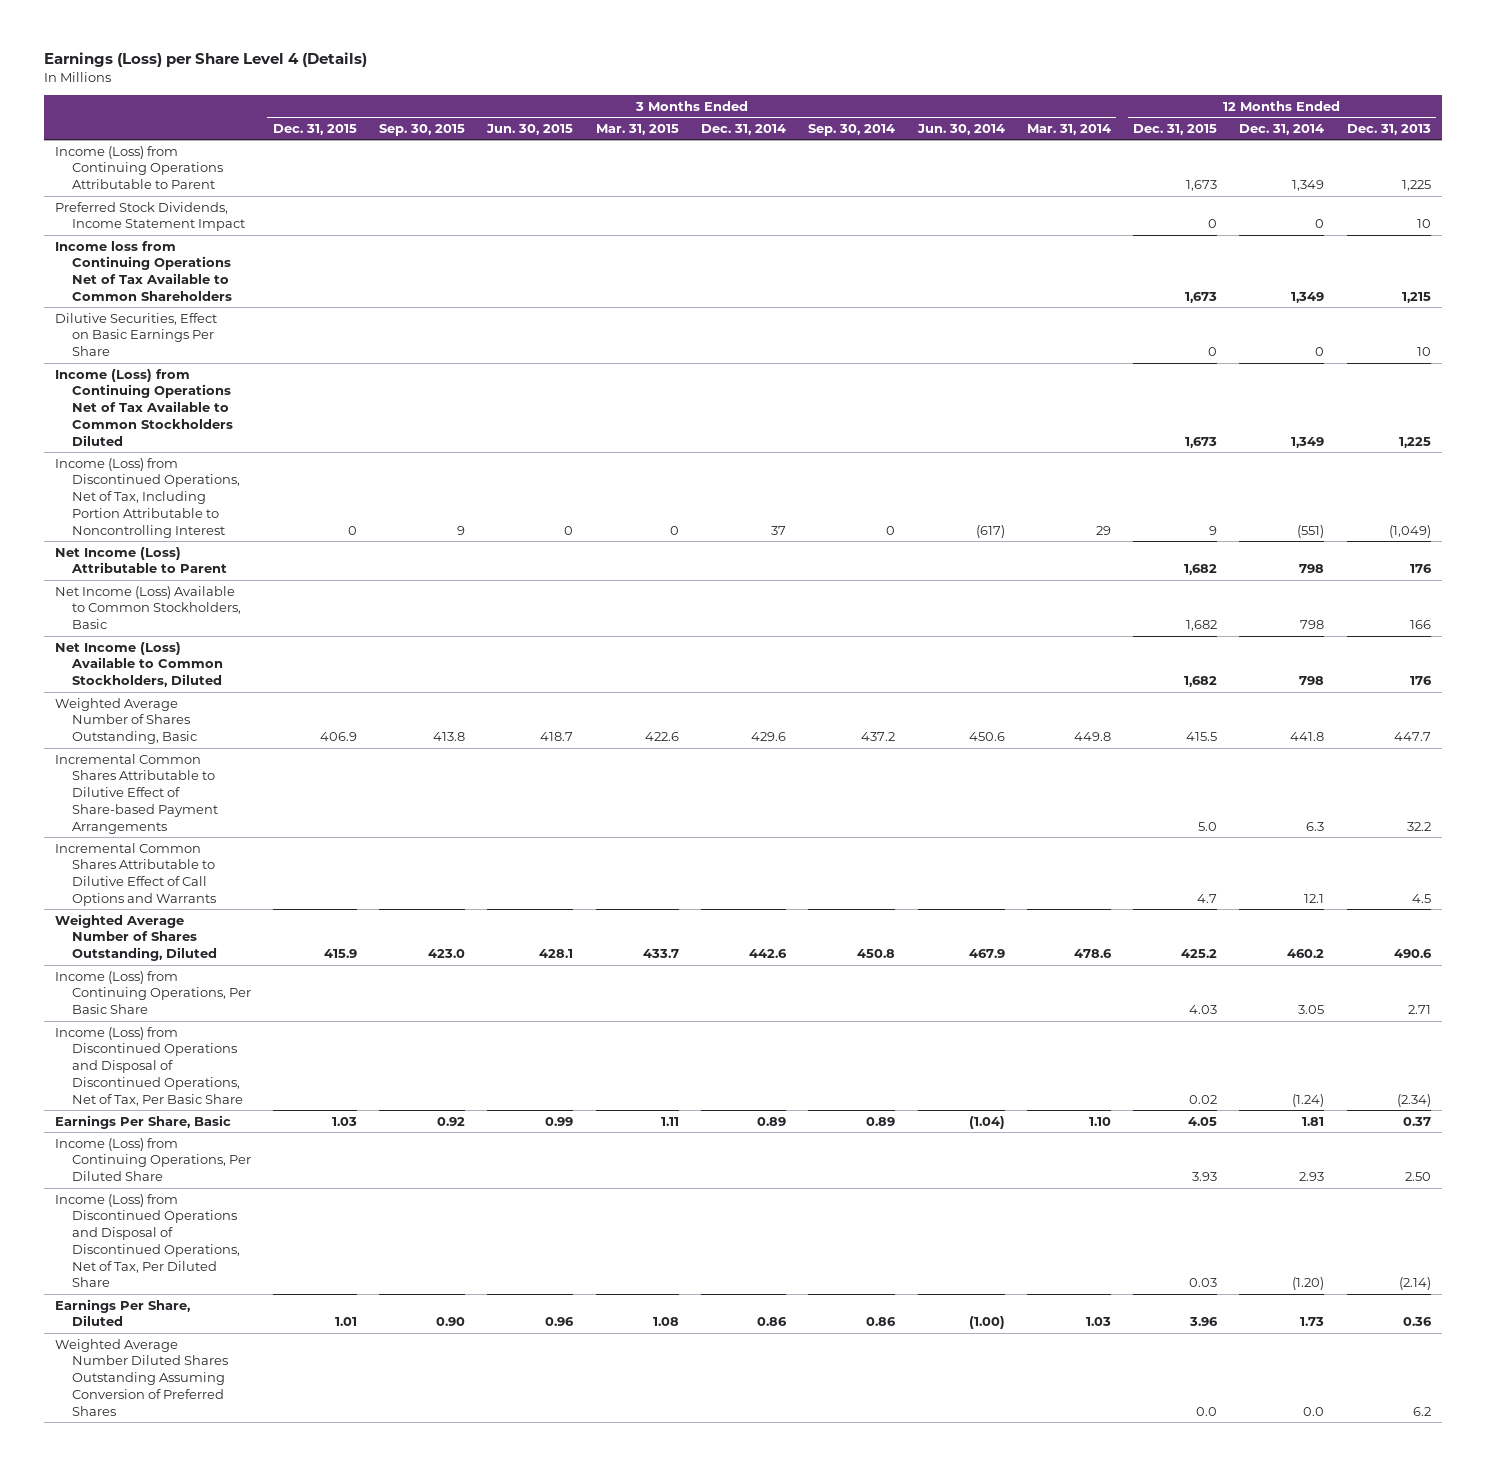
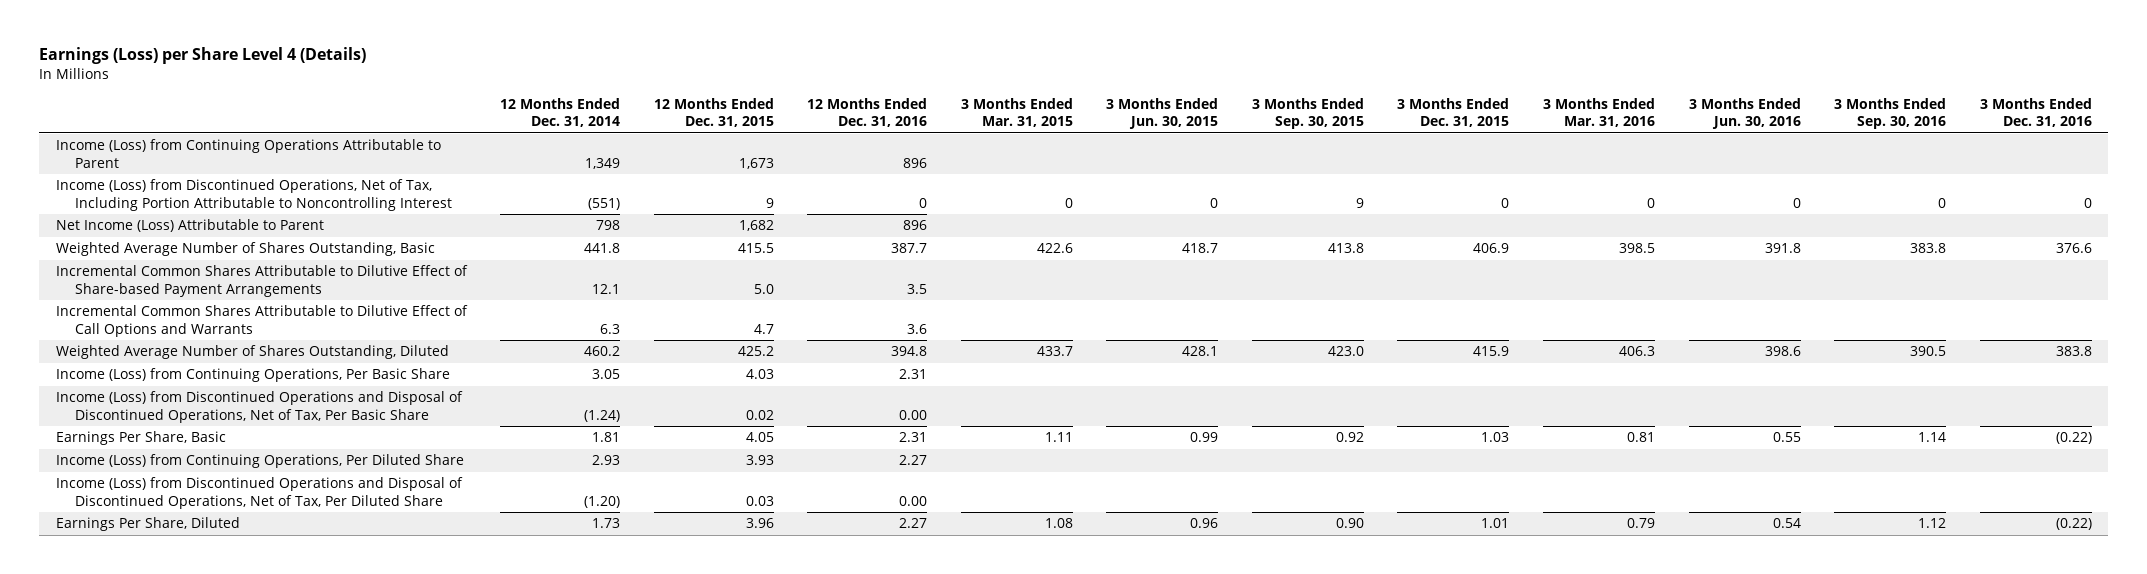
- | 3 Months Ended Dec. 31, 2015 | 3 Months Ended Sep. 30, 2015 | 3 Months Ended Jun. 30, 2015 | 3 Months Ended Mar. 31, 2015 | 3 Months Ended Dec. 31, 2014 | 3 Months Ended Sep. 30, 2014 | 3 Months Ended Jun. 30, 2014 | 3 Months Ended Mar. 31, 2014 | 12 Months Ended Dec. 31, 2015 | 12 Months Ended Dec. 31, 2014 | 12 Months Ended Dec. 31, 2013
+ | 12 Months Ended Dec. 31, 2014 | 12 Months Ended Dec. 31, 2015 | 12 Months Ended Dec. 31, 2016 | 3 Months Ended Mar. 31, 2015 | 3 Months Ended Jun. 30, 2015 | 3 Months Ended Sep. 30, 2015 | 3 Months Ended Dec. 31, 2015 | 3 Months Ended Mar. 31, 2016 | 3 Months Ended Jun. 30, 2016 | 3 Months Ended Sep. 30, 2016 | 3 Months Ended Dec. 31, 2016
- Preferred Stock Dividends, Income Statement Impact | | | | | | | | | 0 | 0 | 10
- Income loss from Continuing Operations Net of Tax Available to Common Shareholders | | | | | | | | | 1,673 | 1,349 | 1,215
- Dilutive Securities, Effect on Basic Earnings Per Share | | | | | | | | | 0 | 0 | 10
- Income (Loss) from Continuing Operations Net of Tax Available to Common Stockholders Diluted | | | | | | | | | 1,673 | 1,349 | 1,225
- Net Income (Loss) Available to Common Stockholders, Basic | | | | | | | | | 1,682 | 798 | 166
- Net Income (Loss) Available to Common Stockholders, Diluted | | | | | | | | | 1,682 | 798 | 176
- Incremental Common Shares Attributable to Dilutive Effect of Share-based Payment Arrangements | | | | | | | | | 5.0 | 6.3 | 32.2
- Incremental Common Shares Attributable to Dilutive Effect of Call Options and Warrants | | | | | | | | | 4.7 | 12.1 | 4.5
+ Incremental Common Shares Attributable to Dilutive Effect of Share-based Payment Arrangements | 12.1 | 5.0 | 3.5 | | | | | | | |
+ Incremental Common Shares Attributable to Dilutive Effect of Call Options and Warrants | 6.3 | 4.7 | 3.6 | | | | | | | |
- Weighted Average Number Diluted Shares Outstanding Assuming Conversion of Preferred Shares | | | | | | | | | 0.0 | 0.0 | 6.2

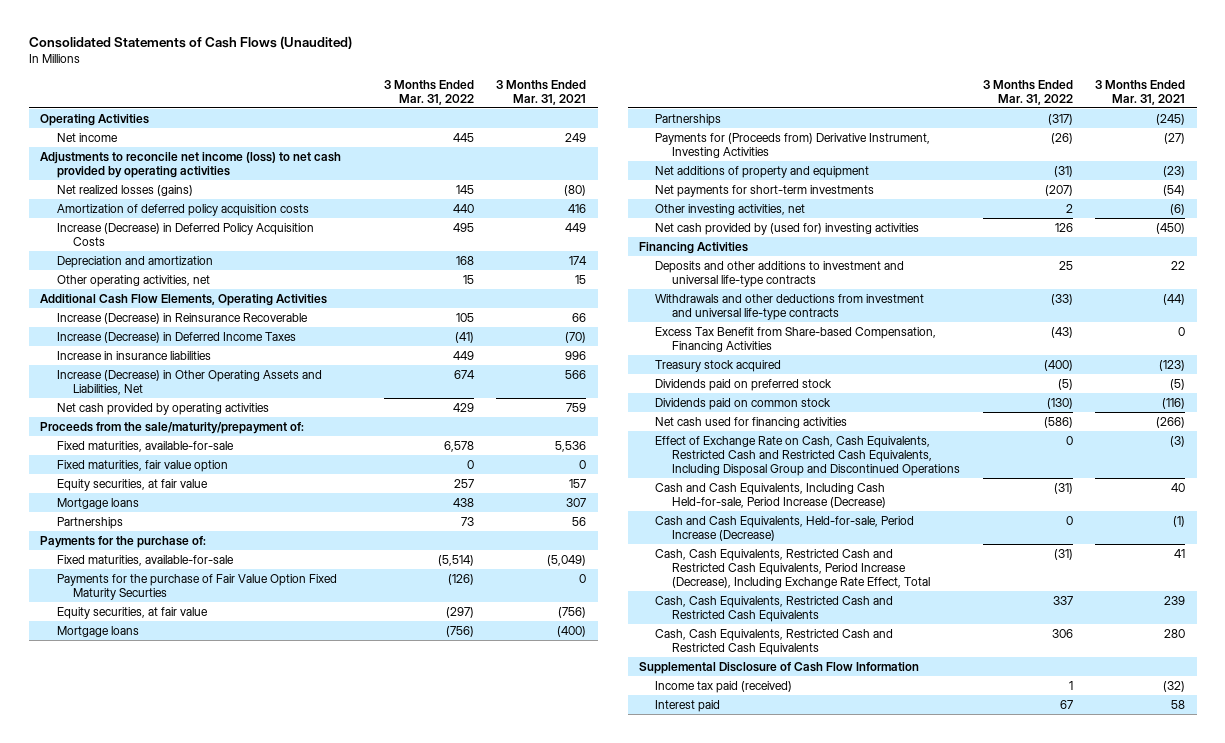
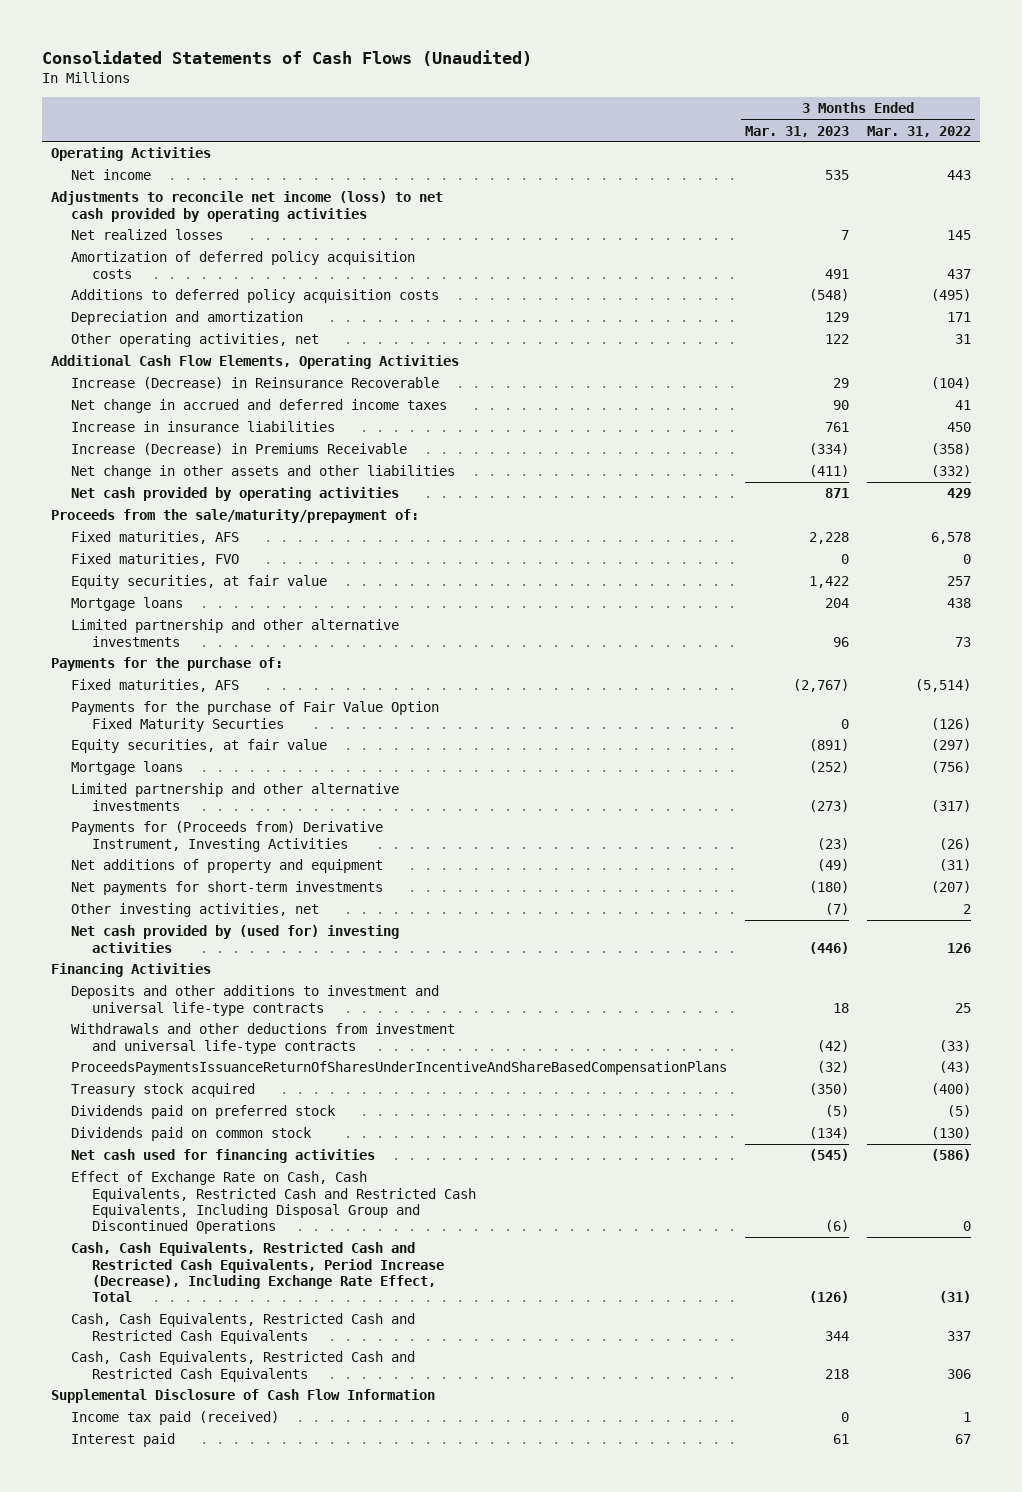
- | 3 Months Ended Mar. 31, 2022 | 3 Months Ended Mar. 31, 2021
+ | 3 Months Ended Mar. 31, 2023 | 3 Months Ended Mar. 31, 2022
- Net income | 445 | 249
+ Net income | 535 | 443
- Net realized losses (gains) | 145 | (80)
- Amortization of deferred policy acquisition costs | 440 | 416
- Increase (Decrease) in Deferred Policy Acquisition Costs | 495 | 449
- Depreciation and amortization | 168 | 174
- Other operating activities, net | 15 | 15
+ Net realized losses | 7 | 145
+ Amortization of deferred policy acquisition costs | 491 | 437
+ Additions to deferred policy acquisition costs | (548) | (495)
+ Depreciation and amortization | 129 | 171
+ Other operating activities, net | 122 | 31
- Increase (Decrease) in Reinsurance Recoverable | 105 | 66
- Increase (Decrease) in Deferred Income Taxes | (41) | (70)
- Increase in insurance liabilities | 449 | 996
- Increase (Decrease) in Other Operating Assets and Liabilities, Net | 674 | 566
+ Increase (Decrease) in Reinsurance Recoverable | 29 | (104)
+ Net change in accrued and deferred income taxes | 90 | 41
+ Increase in insurance liabilities | 761 | 450
+ Increase (Decrease) in Premiums Receivable | (334) | (358)
+ Net change in other assets and other liabilities | (411) | (332)
- Fixed maturities, available-for-sale | 6,578 | 5,536
- Fixed maturities, fair value option | 0 | 0
+ Fixed maturities, AFS | 2,228 | 6,578
+ Fixed maturities, FVO | 0 | 0
- Partnerships | 73 | 56
+ Limited partnership and other alternative investments | 96 | 73
- Fixed maturities, available-for-sale | (5,514) | (5,049)
+ Fixed maturities, AFS | (2,767) | (5,514)
- Partnerships | (317) | (245)
+ Limited partnership and other alternative investments | (273) | (317)
- Excess Tax Benefit from Share-based Compensation, Financing Activities | (43) | 0
+ ProceedsPaymentsIssuanceReturnOfSharesUnderIncentiveAndShareBasedCompensationPlans | (32) | (43)
- Cash and Cash Equivalents, Including Cash Held-for-sale, Period Increase (Decrease) | (31) | 40
- Cash and Cash Equivalents, Held-for-sale, Period Increase (Decrease) | 0 | (1)

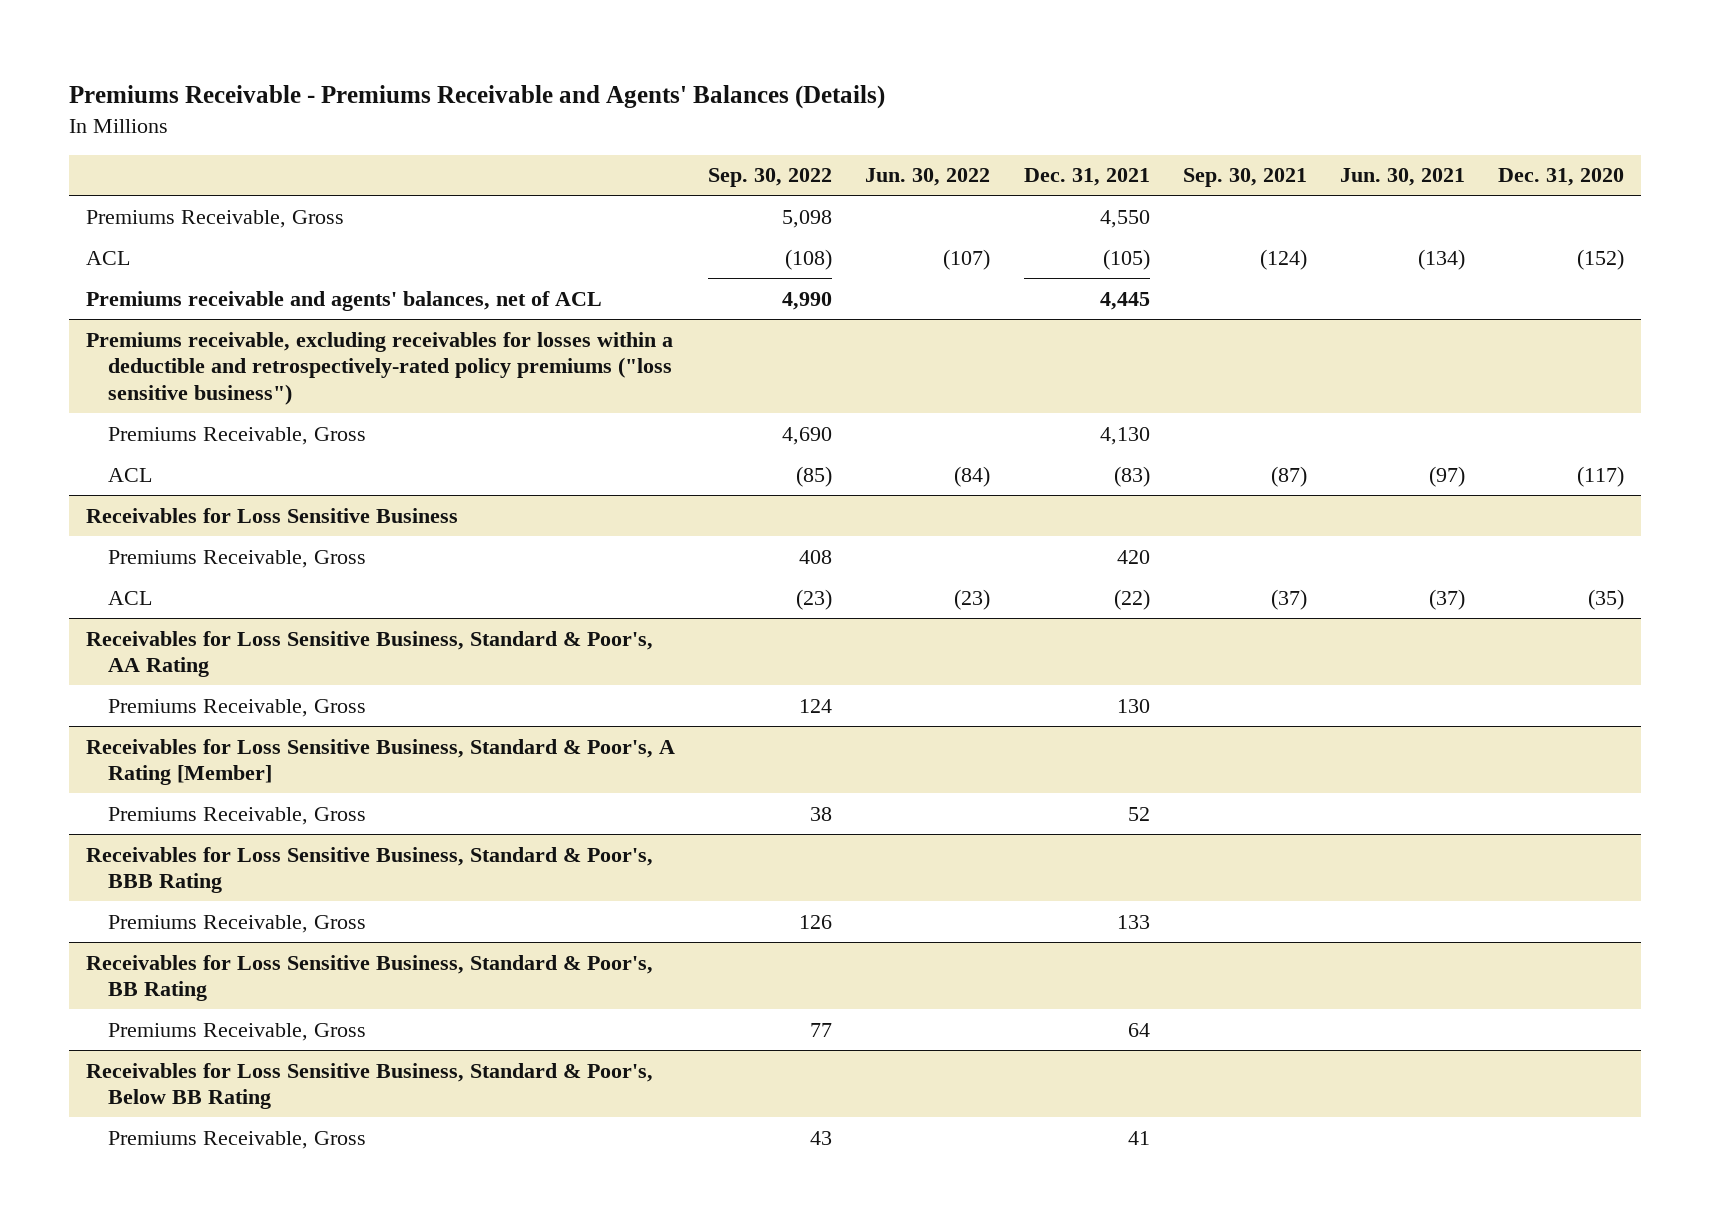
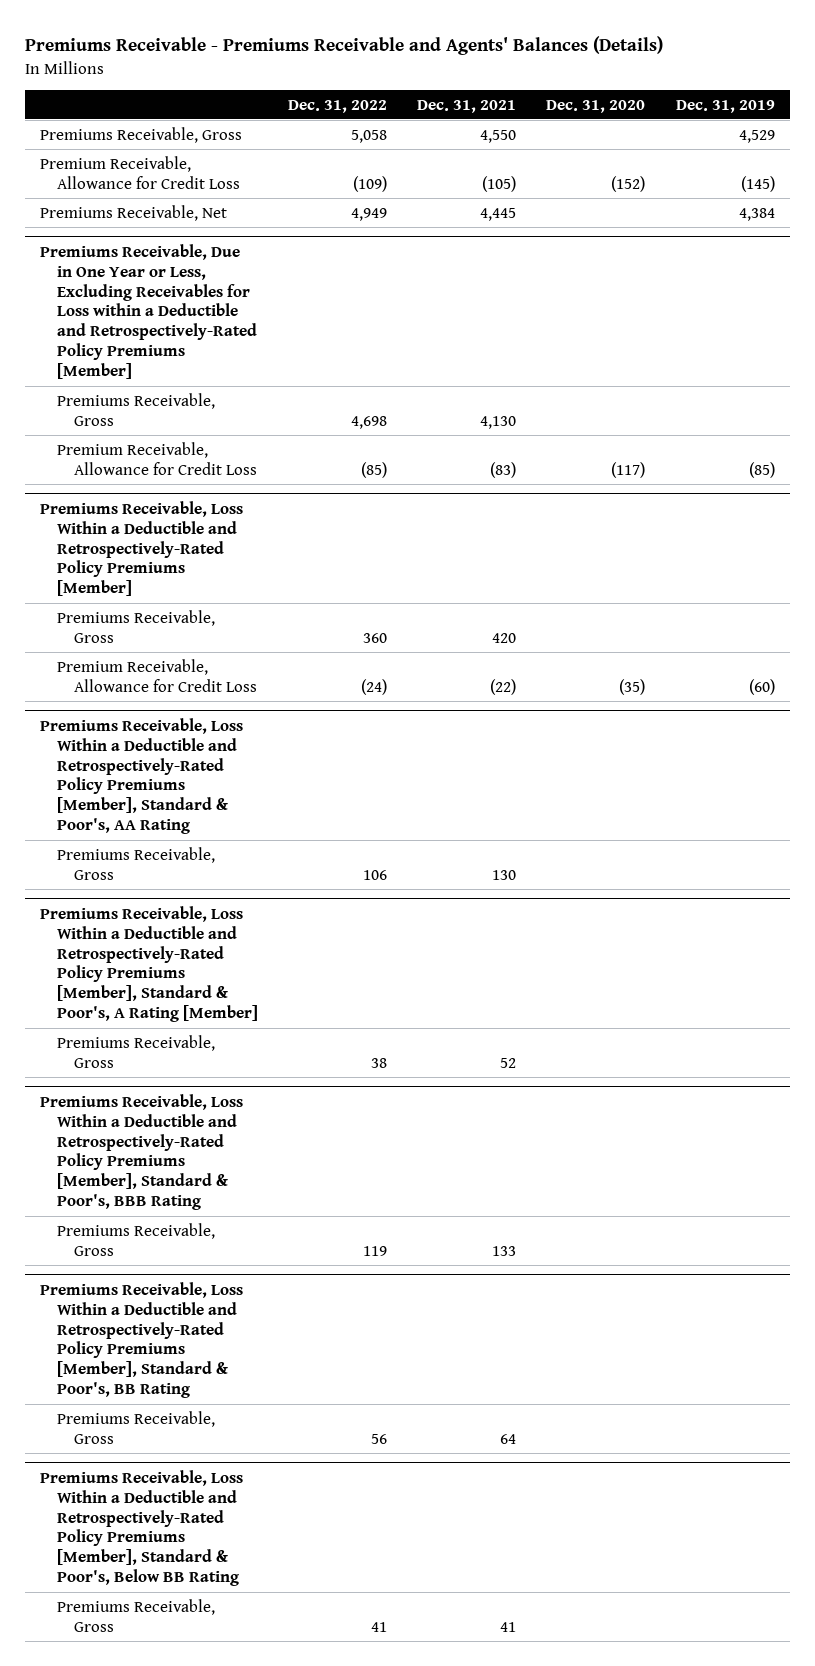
- | Sep. 30, 2022 | Jun. 30, 2022 | Dec. 31, 2021 | Sep. 30, 2021 | Jun. 30, 2021 | Dec. 31, 2020
+ | Dec. 31, 2022 | Dec. 31, 2021 | Dec. 31, 2020 | Dec. 31, 2019
- ACL | (108) | (107) | (105) | (124) | (134) | (152)
- Premiums receivable and agents' balances, net of ACL | 4,990 | | 4,445 | | |
- Premiums receivable, excluding receivables for losses within a deductible and retrospectively-rated policy premiums ("loss sensitive business")
+ Premium Receivable, Allowance for Credit Loss | (109) | (105) | (152) | (145)
+ Premiums Receivable, Net | 4,949 | 4,445 | | 4,384
+ Premiums Receivable, Due in One Year or Less, Excluding Receivables for Loss within a Deductible and Retrospectively-Rated Policy Premiums [Member]
- ACL | (85) | (84) | (83) | (87) | (97) | (117)
- Receivables for Loss Sensitive Business
+ Premium Receivable, Allowance for Credit Loss | (85) | (83) | (117) | (85)
+ Premiums Receivable, Loss Within a Deductible and Retrospectively-Rated Policy Premiums [Member]
- ACL | (23) | (23) | (22) | (37) | (37) | (35)
- Receivables for Loss Sensitive Business, Standard & Poor's, AA Rating
+ Premium Receivable, Allowance for Credit Loss | (24) | (22) | (35) | (60)
+ Premiums Receivable, Loss Within a Deductible and Retrospectively-Rated Policy Premiums [Member], Standard & Poor's, AA Rating
- Receivables for Loss Sensitive Business, Standard & Poor's, A Rating [Member]
+ Premiums Receivable, Loss Within a Deductible and Retrospectively-Rated Policy Premiums [Member], Standard & Poor's, A Rating [Member]
- Receivables for Loss Sensitive Business, Standard & Poor's, BBB Rating
+ Premiums Receivable, Loss Within a Deductible and Retrospectively-Rated Policy Premiums [Member], Standard & Poor's, BBB Rating
- Receivables for Loss Sensitive Business, Standard & Poor's, BB Rating
+ Premiums Receivable, Loss Within a Deductible and Retrospectively-Rated Policy Premiums [Member], Standard & Poor's, BB Rating
- Receivables for Loss Sensitive Business, Standard & Poor's, Below BB Rating
+ Premiums Receivable, Loss Within a Deductible and Retrospectively-Rated Policy Premiums [Member], Standard & Poor's, Below BB Rating

